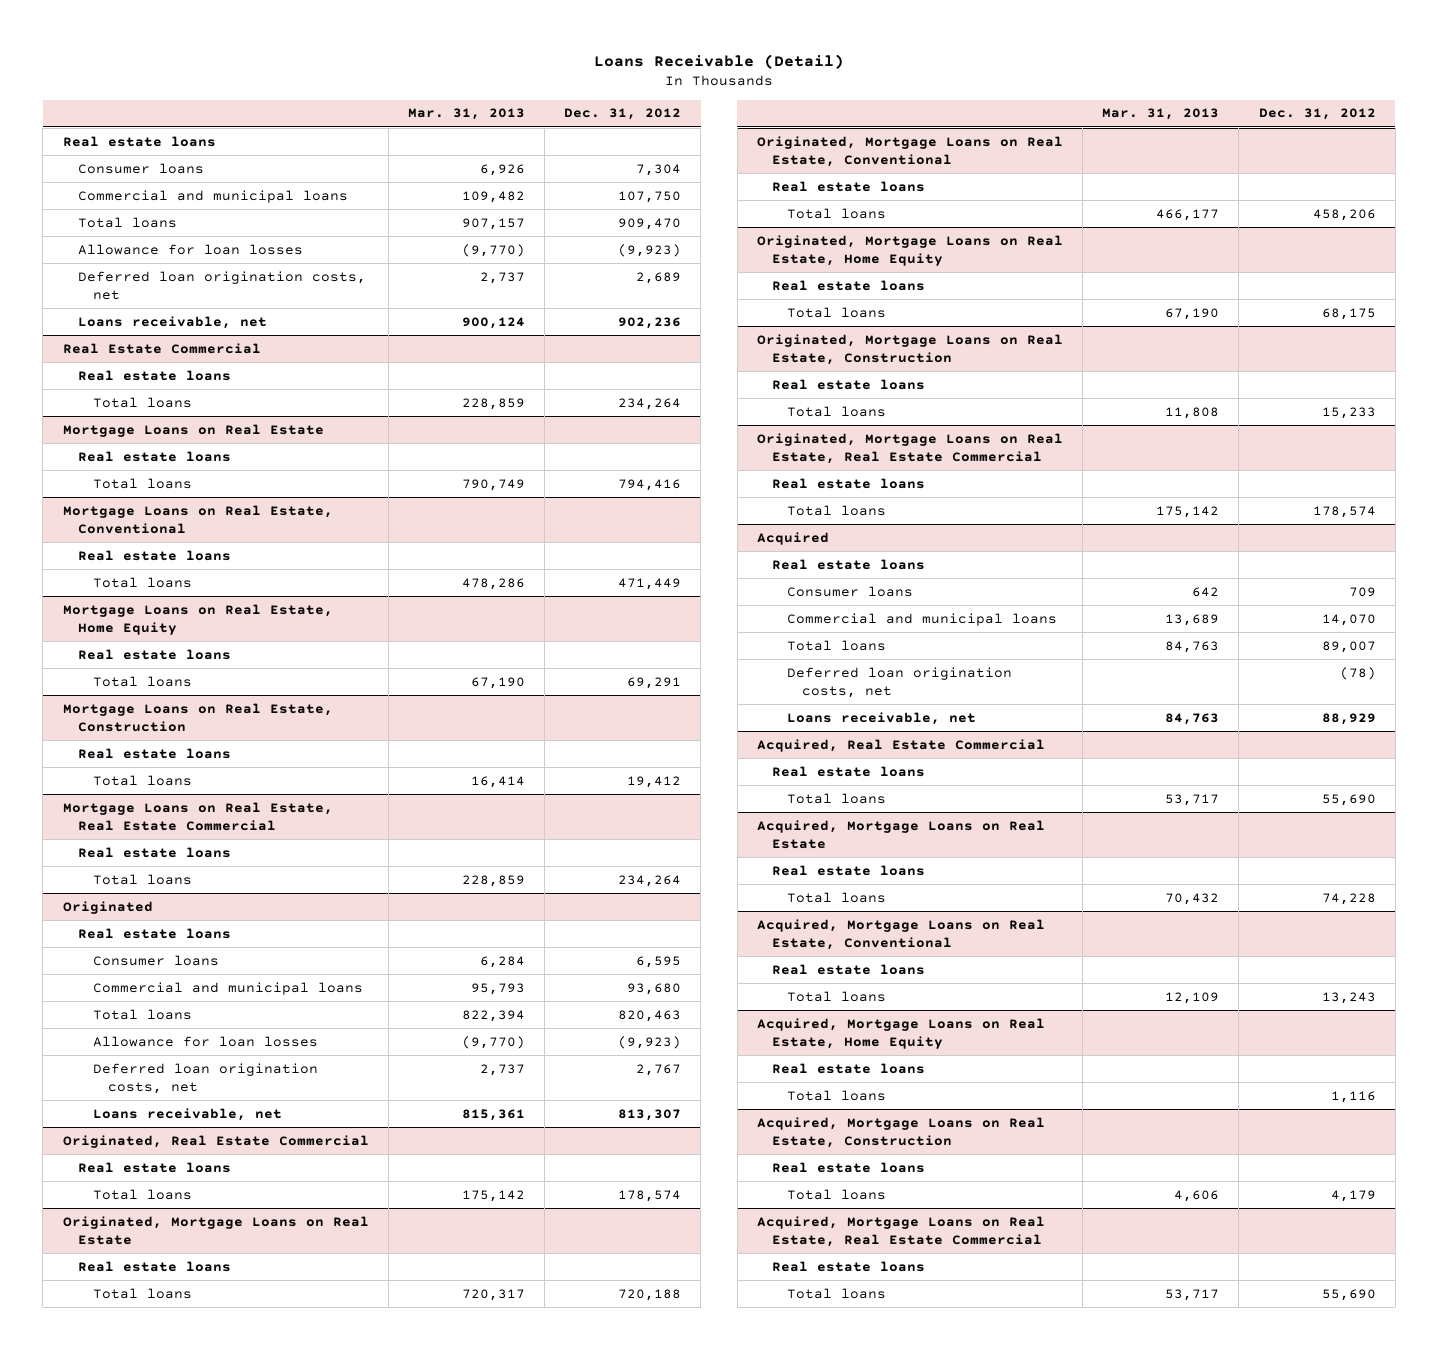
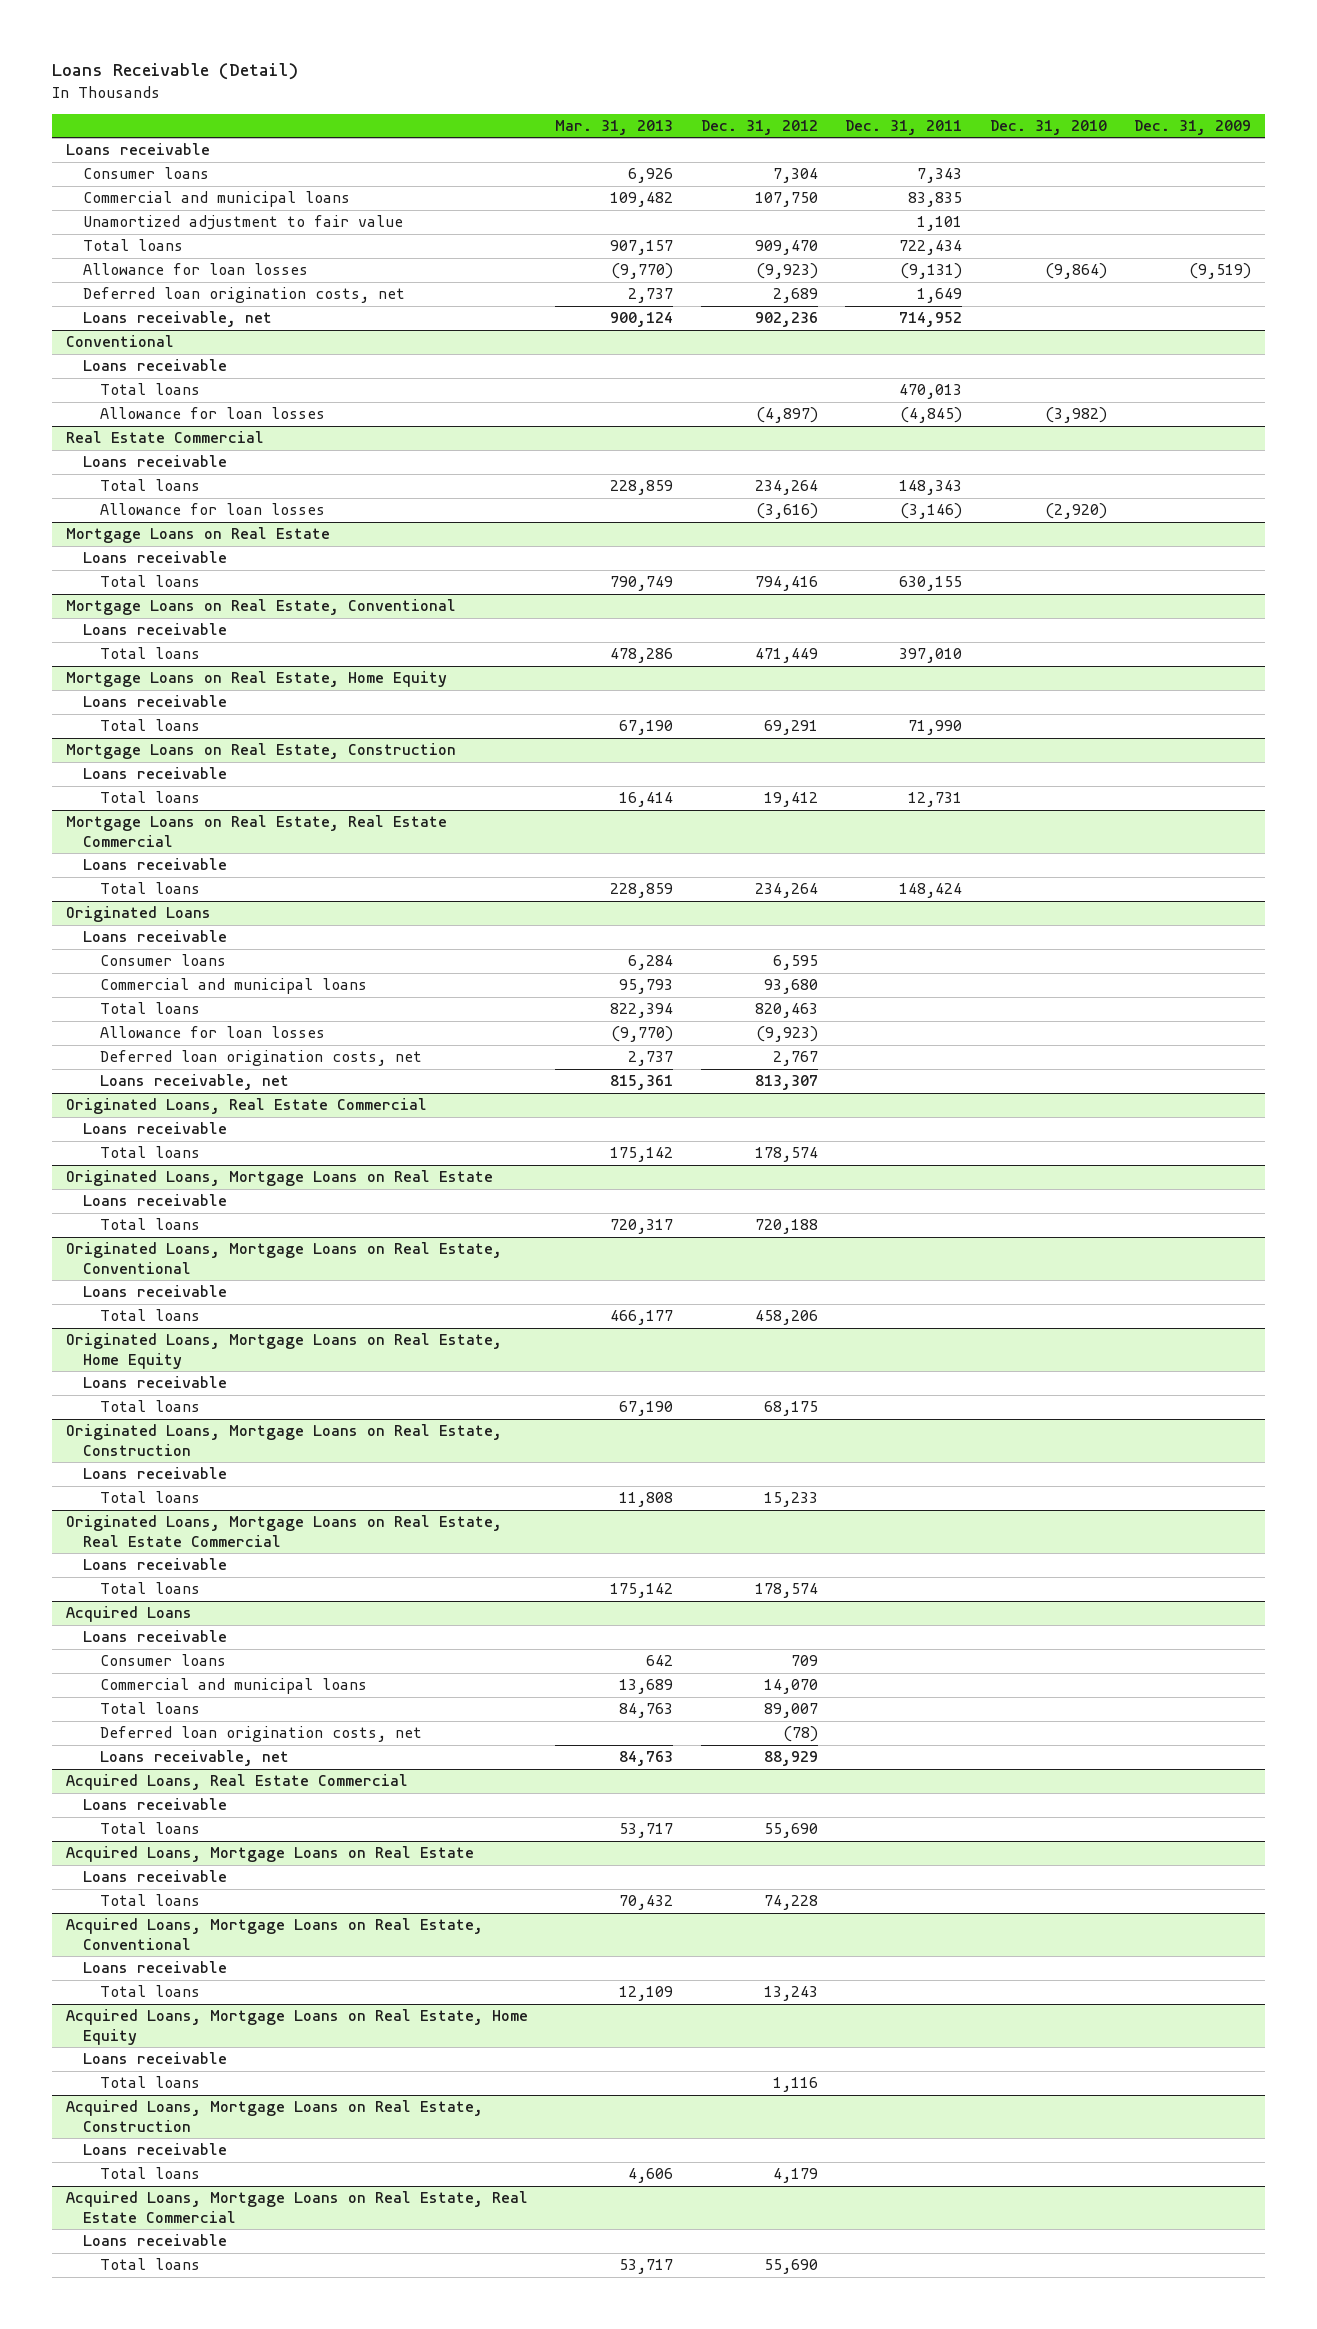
- | Mar. 31, 2013 | Dec. 31, 2012
+ | Mar. 31, 2013 | Dec. 31, 2012 | Dec. 31, 2011 | Dec. 31, 2010 | Dec. 31, 2009
- Real estate loans
+ Loans receivable
+ Unamortized adjustment to fair value | | | 1,101 | |
+ Conventional
+ Loans receivable
+ Total loans | | | 470,013 | |
+ Allowance for loan losses | | (4,897) | (4,845) | (3,982) |
@ Real Estate Commercial
- Real estate loans
+ Loans receivable
+ Allowance for loan losses | | (3,616) | (3,146) | (2,920) |
@ Mortgage Loans on Real Estate
- Real estate loans
+ Loans receivable
@ Mortgage Loans on Real Estate, Conventional
- Real estate loans
+ Loans receivable
@ Mortgage Loans on Real Estate, Home Equity
- Real estate loans
+ Loans receivable
@ Mortgage Loans on Real Estate, Construction
- Real estate loans
+ Loans receivable
@ Mortgage Loans on Real Estate, Real Estate Commercial
- Real estate loans
+ Loans receivable
- Originated
- Real estate loans
+ Originated Loans
+ Loans receivable
- Originated, Real Estate Commercial
- Real estate loans
+ Originated Loans, Real Estate Commercial
+ Loans receivable
- Originated, Mortgage Loans on Real Estate
- Real estate loans
+ Originated Loans, Mortgage Loans on Real Estate
+ Loans receivable
- Originated, Mortgage Loans on Real Estate, Conventional
- Real estate loans
+ Originated Loans, Mortgage Loans on Real Estate, Conventional
+ Loans receivable
- Originated, Mortgage Loans on Real Estate, Home Equity
- Real estate loans
+ Originated Loans, Mortgage Loans on Real Estate, Home Equity
+ Loans receivable
- Originated, Mortgage Loans on Real Estate, Construction
- Real estate loans
+ Originated Loans, Mortgage Loans on Real Estate, Construction
+ Loans receivable
- Originated, Mortgage Loans on Real Estate, Real Estate Commercial
- Real estate loans
+ Originated Loans, Mortgage Loans on Real Estate, Real Estate Commercial
+ Loans receivable
- Acquired
- Real estate loans
+ Acquired Loans
+ Loans receivable
- Acquired, Real Estate Commercial
- Real estate loans
+ Acquired Loans, Real Estate Commercial
+ Loans receivable
- Acquired, Mortgage Loans on Real Estate
- Real estate loans
+ Acquired Loans, Mortgage Loans on Real Estate
+ Loans receivable
- Acquired, Mortgage Loans on Real Estate, Conventional
- Real estate loans
+ Acquired Loans, Mortgage Loans on Real Estate, Conventional
+ Loans receivable
- Acquired, Mortgage Loans on Real Estate, Home Equity
- Real estate loans
+ Acquired Loans, Mortgage Loans on Real Estate, Home Equity
+ Loans receivable
- Acquired, Mortgage Loans on Real Estate, Construction
- Real estate loans
+ Acquired Loans, Mortgage Loans on Real Estate, Construction
+ Loans receivable
- Acquired, Mortgage Loans on Real Estate, Real Estate Commercial
- Real estate loans
+ Acquired Loans, Mortgage Loans on Real Estate, Real Estate Commercial
+ Loans receivable

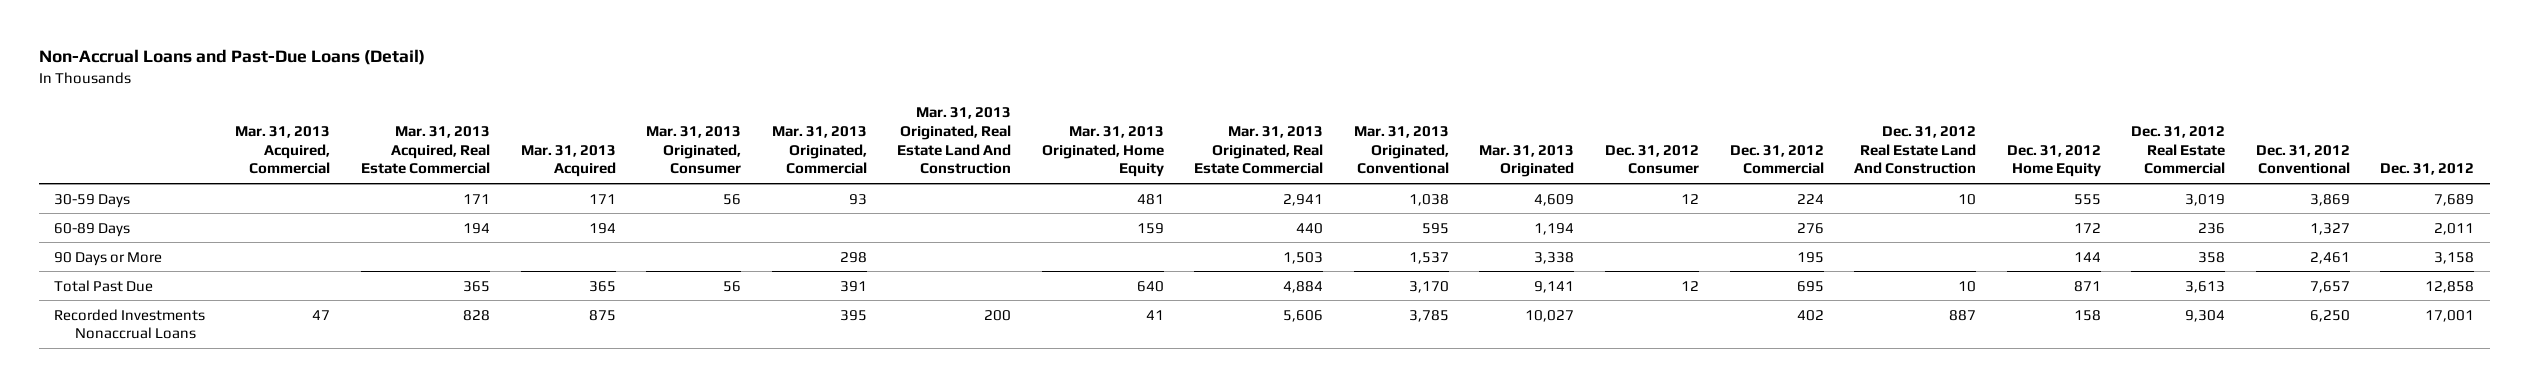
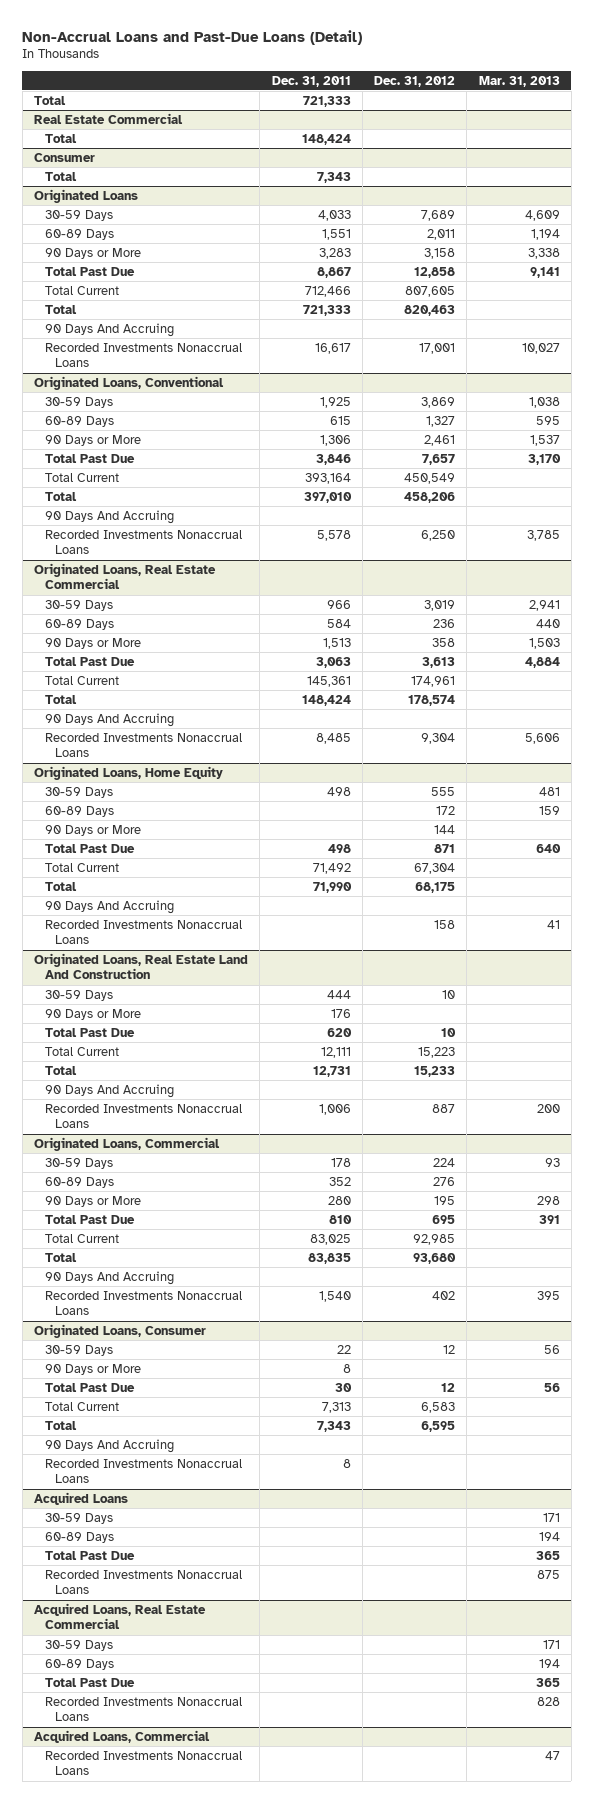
- | Mar. 31, 2013 Acquired, Commercial | Mar. 31, 2013 Acquired, Real Estate Commercial | Mar. 31, 2013 Acquired | Mar. 31, 2013 Originated, Consumer | Mar. 31, 2013 Originated, Commercial | Mar. 31, 2013 Originated, Real Estate Land And Construction | Mar. 31, 2013 Originated, Home Equity | Mar. 31, 2013 Originated, Real Estate Commercial | Mar. 31, 2013 Originated, Conventional | Mar. 31, 2013 Originated | Dec. 31, 2012 Consumer | Dec. 31, 2012 Commercial | Dec. 31, 2012 Real Estate Land And Construction | Dec. 31, 2012 Home Equity | Dec. 31, 2012 Real Estate Commercial | Dec. 31, 2012 Conventional | Dec. 31, 2012
+ | Dec. 31, 2011 | Dec. 31, 2012 | Mar. 31, 2013
+ Total | 721,333 | |
+ Real Estate Commercial
+ Total | 148,424 | |
+ Consumer
+ Total | 7,343 | |
+ Originated Loans
+ Total Current | 712,466 | 807,605 |
+ Total | 721,333 | 820,463 |
+ 90 Days And Accruing
+ Originated Loans, Conventional
+ 30-59 Days | 1,925 | 3,869 | 1,038
+ 60-89 Days | 615 | 1,327 | 595
+ 90 Days or More | 1,306 | 2,461 | 1,537
+ Total Past Due | 3,846 | 7,657 | 3,170
+ Total Current | 393,164 | 450,549 |
+ Total | 397,010 | 458,206 |
+ 90 Days And Accruing
+ Recorded Investments Nonaccrual Loans | 5,578 | 6,250 | 3,785
+ Originated Loans, Real Estate Commercial
+ 30-59 Days | 966 | 3,019 | 2,941
+ 60-89 Days | 584 | 236 | 440
+ 90 Days or More | 1,513 | 358 | 1,503
+ Total Past Due | 3,063 | 3,613 | 4,884
+ Total Current | 145,361 | 174,961 |
+ Total | 148,424 | 178,574 |
+ 90 Days And Accruing
+ Recorded Investments Nonaccrual Loans | 8,485 | 9,304 | 5,606
+ Originated Loans, Home Equity
+ 30-59 Days | 498 | 555 | 481
+ 60-89 Days | | 172 | 159
+ 90 Days or More | | 144 |
+ Total Past Due | 498 | 871 | 640
+ Total Current | 71,492 | 67,304 |
+ Total | 71,990 | 68,175 |
+ 90 Days And Accruing
+ Recorded Investments Nonaccrual Loans | | 158 | 41
+ Originated Loans, Real Estate Land And Construction
+ 30-59 Days | 444 | 10 |
+ 90 Days or More | 176 | |
+ Total Past Due | 620 | 10 |
+ Total Current | 12,111 | 15,223 |
+ Total | 12,731 | 15,233 |
+ 90 Days And Accruing
+ Recorded Investments Nonaccrual Loans | 1,006 | 887 | 200
+ Originated Loans, Commercial
+ 30-59 Days | 178 | 224 | 93
+ 60-89 Days | 352 | 276 |
+ 90 Days or More | 280 | 195 | 298
+ Total Past Due | 810 | 695 | 391
+ Total Current | 83,025 | 92,985 |
+ Total | 83,835 | 93,680 |
+ 90 Days And Accruing
+ Recorded Investments Nonaccrual Loans | 1,540 | 402 | 395
+ Originated Loans, Consumer
+ 30-59 Days | 22 | 12 | 56
+ 90 Days or More | 8 | |
+ Total Past Due | 30 | 12 | 56
+ Total Current | 7,313 | 6,583 |
+ Total | 7,343 | 6,595 |
+ 90 Days And Accruing
+ Recorded Investments Nonaccrual Loans | 8 | |
+ Acquired Loans
+ 30-59 Days | | | 171
+ 60-89 Days | | | 194
+ Total Past Due | | | 365
+ Recorded Investments Nonaccrual Loans | | | 875
+ Acquired Loans, Real Estate Commercial
+ 30-59 Days | | | 171
+ 60-89 Days | | | 194
+ Total Past Due | | | 365
+ Recorded Investments Nonaccrual Loans | | | 828
+ Acquired Loans, Commercial
+ Recorded Investments Nonaccrual Loans | | | 47

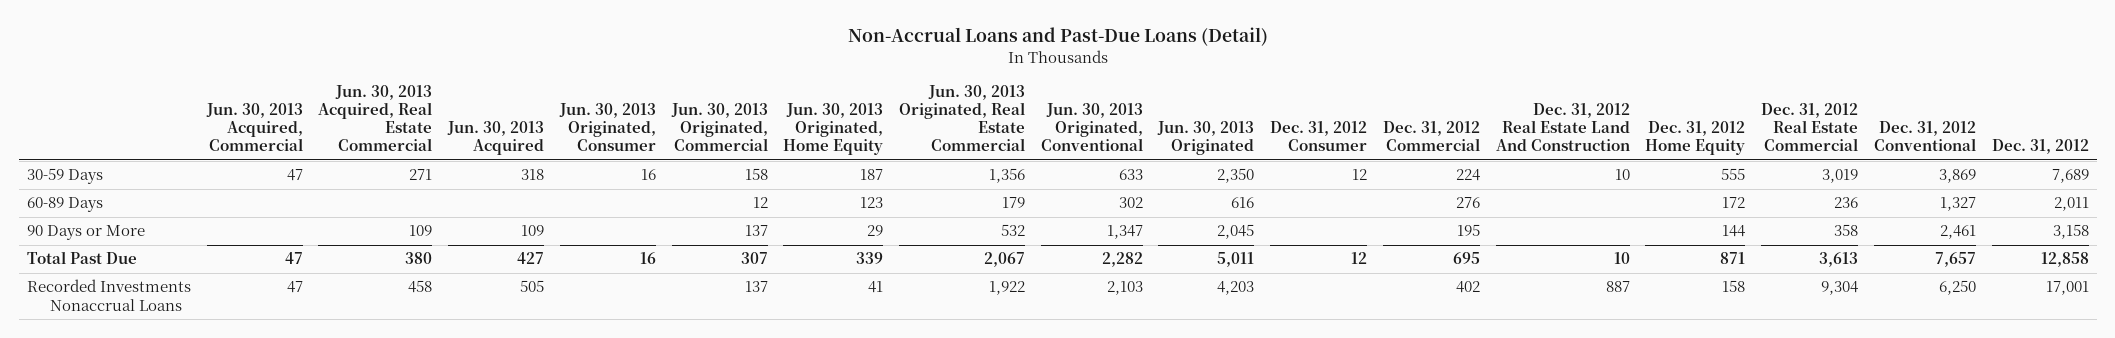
- | Dec. 31, 2011 | Dec. 31, 2012 | Mar. 31, 2013
+ | Jun. 30, 2013 Acquired, Commercial | Jun. 30, 2013 Acquired, Real Estate Commercial | Jun. 30, 2013 Acquired | Jun. 30, 2013 Originated, Consumer | Jun. 30, 2013 Originated, Commercial | Jun. 30, 2013 Originated, Home Equity | Jun. 30, 2013 Originated, Real Estate Commercial | Jun. 30, 2013 Originated, Conventional | Jun. 30, 2013 Originated | Dec. 31, 2012 Consumer | Dec. 31, 2012 Commercial | Dec. 31, 2012 Real Estate Land And Construction | Dec. 31, 2012 Home Equity | Dec. 31, 2012 Real Estate Commercial | Dec. 31, 2012 Conventional | Dec. 31, 2012
- Total | 721,333 | |
- Real Estate Commercial
- Total | 148,424 | |
- Consumer
- Total | 7,343 | |
- Originated Loans
- Total Current | 712,466 | 807,605 |
- Total | 721,333 | 820,463 |
- 90 Days And Accruing
- Originated Loans, Conventional
- 30-59 Days | 1,925 | 3,869 | 1,038
- 60-89 Days | 615 | 1,327 | 595
- 90 Days or More | 1,306 | 2,461 | 1,537
- Total Past Due | 3,846 | 7,657 | 3,170
- Total Current | 393,164 | 450,549 |
- Total | 397,010 | 458,206 |
- 90 Days And Accruing
- Recorded Investments Nonaccrual Loans | 5,578 | 6,250 | 3,785
- Originated Loans, Real Estate Commercial
- 30-59 Days | 966 | 3,019 | 2,941
- 60-89 Days | 584 | 236 | 440
- 90 Days or More | 1,513 | 358 | 1,503
- Total Past Due | 3,063 | 3,613 | 4,884
- Total Current | 145,361 | 174,961 |
- Total | 148,424 | 178,574 |
- 90 Days And Accruing
- Recorded Investments Nonaccrual Loans | 8,485 | 9,304 | 5,606
- Originated Loans, Home Equity
- 30-59 Days | 498 | 555 | 481
- 60-89 Days | | 172 | 159
- 90 Days or More | | 144 |
- Total Past Due | 498 | 871 | 640
- Total Current | 71,492 | 67,304 |
- Total | 71,990 | 68,175 |
- 90 Days And Accruing
- Recorded Investments Nonaccrual Loans | | 158 | 41
- Originated Loans, Real Estate Land And Construction
- 30-59 Days | 444 | 10 |
- 90 Days or More | 176 | |
- Total Past Due | 620 | 10 |
- Total Current | 12,111 | 15,223 |
- Total | 12,731 | 15,233 |
- 90 Days And Accruing
- Recorded Investments Nonaccrual Loans | 1,006 | 887 | 200
- Originated Loans, Commercial
- 30-59 Days | 178 | 224 | 93
- 60-89 Days | 352 | 276 |
- 90 Days or More | 280 | 195 | 298
- Total Past Due | 810 | 695 | 391
- Total Current | 83,025 | 92,985 |
- Total | 83,835 | 93,680 |
- 90 Days And Accruing
- Recorded Investments Nonaccrual Loans | 1,540 | 402 | 395
- Originated Loans, Consumer
- 30-59 Days | 22 | 12 | 56
- 90 Days or More | 8 | |
- Total Past Due | 30 | 12 | 56
- Total Current | 7,313 | 6,583 |
- Total | 7,343 | 6,595 |
- 90 Days And Accruing
- Recorded Investments Nonaccrual Loans | 8 | |
- Acquired Loans
- 30-59 Days | | | 171
- 60-89 Days | | | 194
- Total Past Due | | | 365
- Recorded Investments Nonaccrual Loans | | | 875
- Acquired Loans, Real Estate Commercial
- 30-59 Days | | | 171
- 60-89 Days | | | 194
- Total Past Due | | | 365
- Recorded Investments Nonaccrual Loans | | | 828
- Acquired Loans, Commercial
- Recorded Investments Nonaccrual Loans | | | 47

